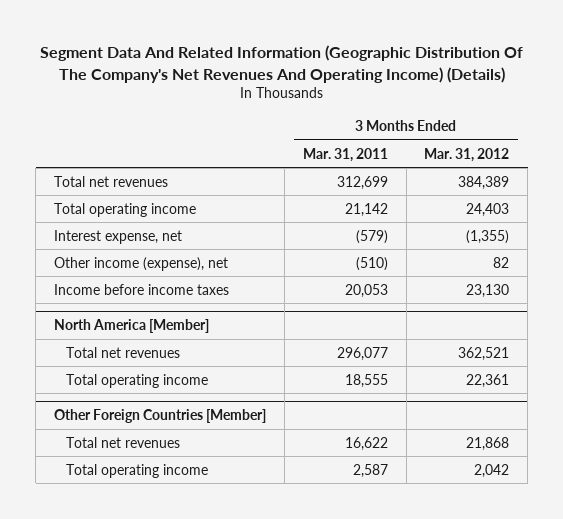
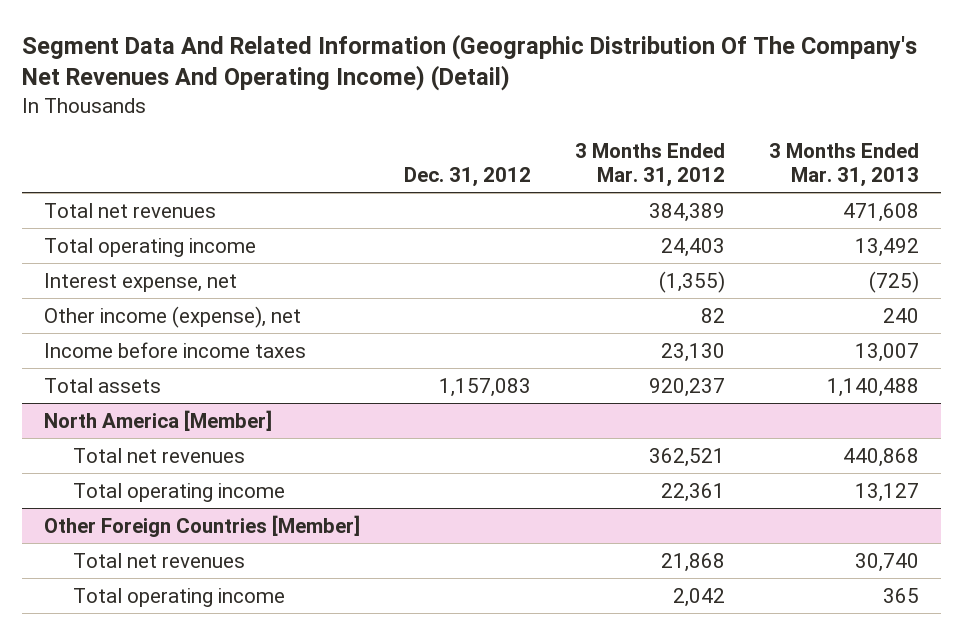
- Segment Data And Related Information (Geographic Distribution Of The Company's Net Revenues And Operating Income) (Details)
+ Segment Data And Related Information (Geographic Distribution Of The Company's Net Revenues And Operating Income) (Detail)
- | 3 Months Ended Mar. 31, 2011 | 3 Months Ended Mar. 31, 2012
+ | Dec. 31, 2012 | 3 Months Ended Mar. 31, 2012 | 3 Months Ended Mar. 31, 2013
+ Total assets | 1,157,083 | 920,237 | 1,140,488

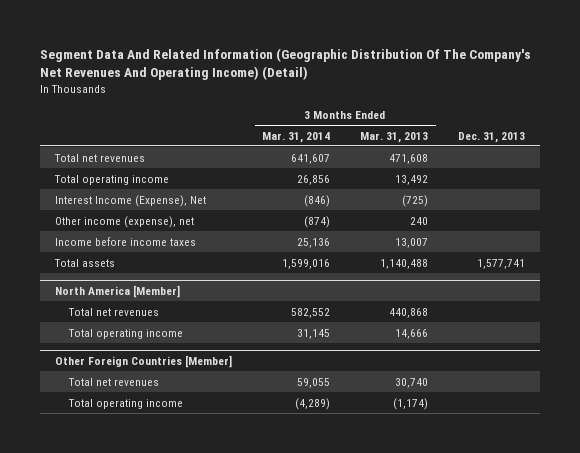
- | Dec. 31, 2012 | 3 Months Ended Mar. 31, 2012 | 3 Months Ended Mar. 31, 2013
+ | 3 Months Ended Mar. 31, 2014 | 3 Months Ended Mar. 31, 2013 | Dec. 31, 2013
- Interest expense, net | | (1,355) | (725)
+ Interest Income (Expense), Net | (846) | (725) |
@ North America [Member]
- Total operating income | | 22,361 | 13,127
+ Total operating income | 31,145 | 14,666 |
@ Other Foreign Countries [Member]
- Total operating income | | 2,042 | 365
+ Total operating income | (4,289) | (1,174) |

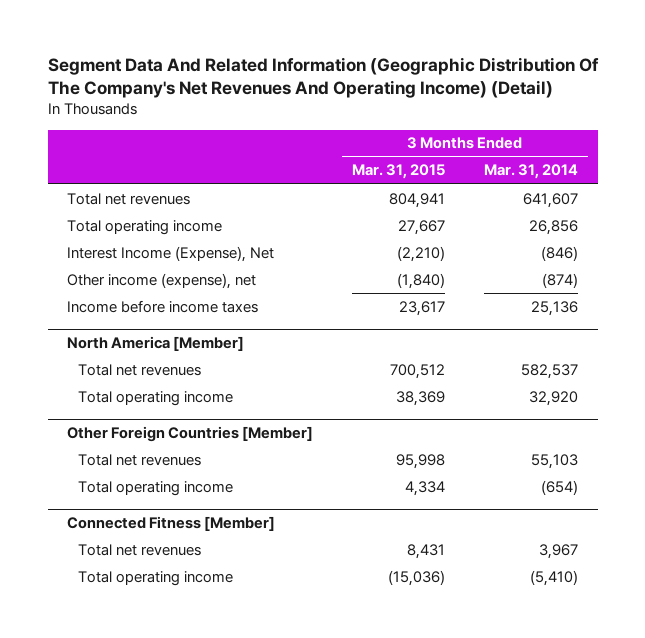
- | 3 Months Ended Mar. 31, 2014 | 3 Months Ended Mar. 31, 2013 | Dec. 31, 2013
+ | 3 Months Ended Mar. 31, 2015 | 3 Months Ended Mar. 31, 2014
- Total assets | 1,599,016 | 1,140,488 | 1,577,741
@ North America [Member]
- Total net revenues | 582,552 | 440,868 |
- Total operating income | 31,145 | 14,666 |
+ Total net revenues | 700,512 | 582,537
+ Total operating income | 38,369 | 32,920
@ Other Foreign Countries [Member]
- Total net revenues | 59,055 | 30,740 |
- Total operating income | (4,289) | (1,174) |
+ Total net revenues | 95,998 | 55,103
+ Total operating income | 4,334 | (654)
+ Connected Fitness [Member]
+ Total net revenues | 8,431 | 3,967
+ Total operating income | (15,036) | (5,410)

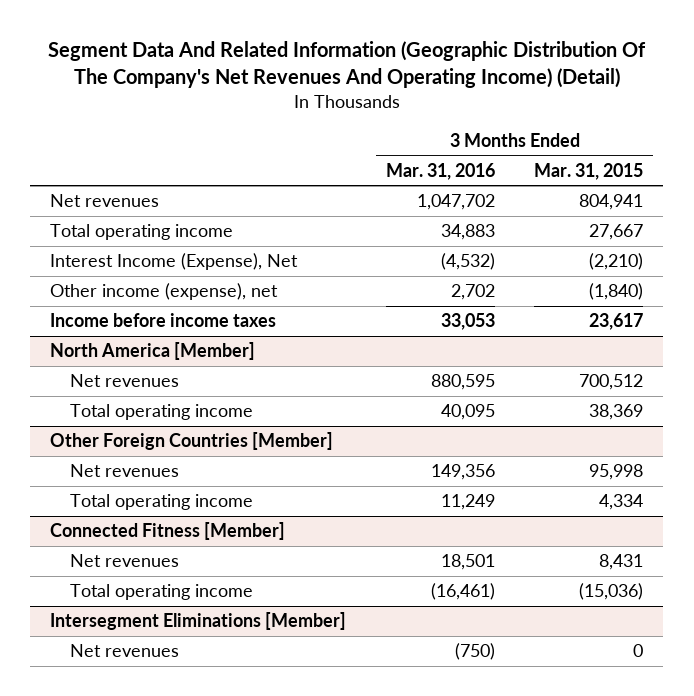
- | 3 Months Ended Mar. 31, 2015 | 3 Months Ended Mar. 31, 2014
+ | 3 Months Ended Mar. 31, 2016 | 3 Months Ended Mar. 31, 2015
- Total net revenues | 804,941 | 641,607
+ Net revenues | 1,047,702 | 804,941
@ North America [Member]
- Total net revenues | 700,512 | 582,537
+ Net revenues | 880,595 | 700,512
@ Other Foreign Countries [Member]
- Total net revenues | 95,998 | 55,103
+ Net revenues | 149,356 | 95,998
@ Connected Fitness [Member]
- Total net revenues | 8,431 | 3,967
+ Net revenues | 18,501 | 8,431
+ Intersegment Eliminations [Member]
+ Net revenues | (750) | 0

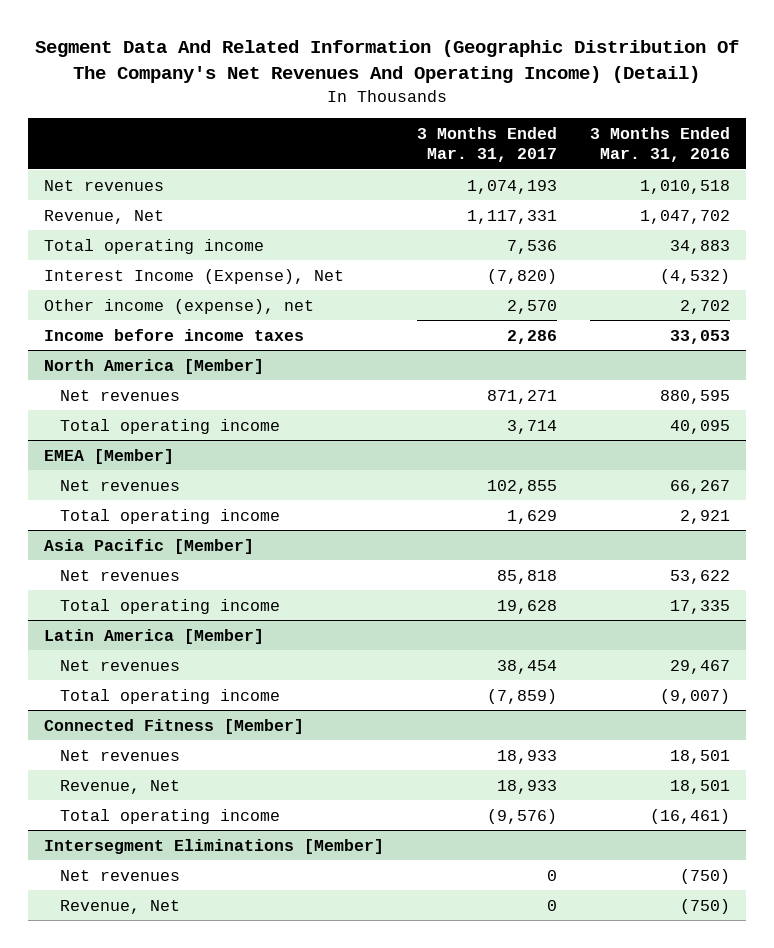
- | 3 Months Ended Mar. 31, 2016 | 3 Months Ended Mar. 31, 2015
+ | 3 Months Ended Mar. 31, 2017 | 3 Months Ended Mar. 31, 2016
- Net revenues | 1,047,702 | 804,941
+ Net revenues | 1,074,193 | 1,010,518
+ Revenue, Net | 1,117,331 | 1,047,702
- Other Foreign Countries [Member]
- Net revenues | 149,356 | 95,998
- Total operating income | 11,249 | 4,334
+ EMEA [Member]
+ Net revenues | 102,855 | 66,267
+ Total operating income | 1,629 | 2,921
+ Asia Pacific [Member]
+ Net revenues | 85,818 | 53,622
+ Total operating income | 19,628 | 17,335
+ Latin America [Member]
+ Net revenues | 38,454 | 29,467
+ Total operating income | (7,859) | (9,007)
@ Connected Fitness [Member]
+ Revenue, Net | 18,933 | 18,501
@ Intersegment Eliminations [Member]
+ Revenue, Net | 0 | (750)

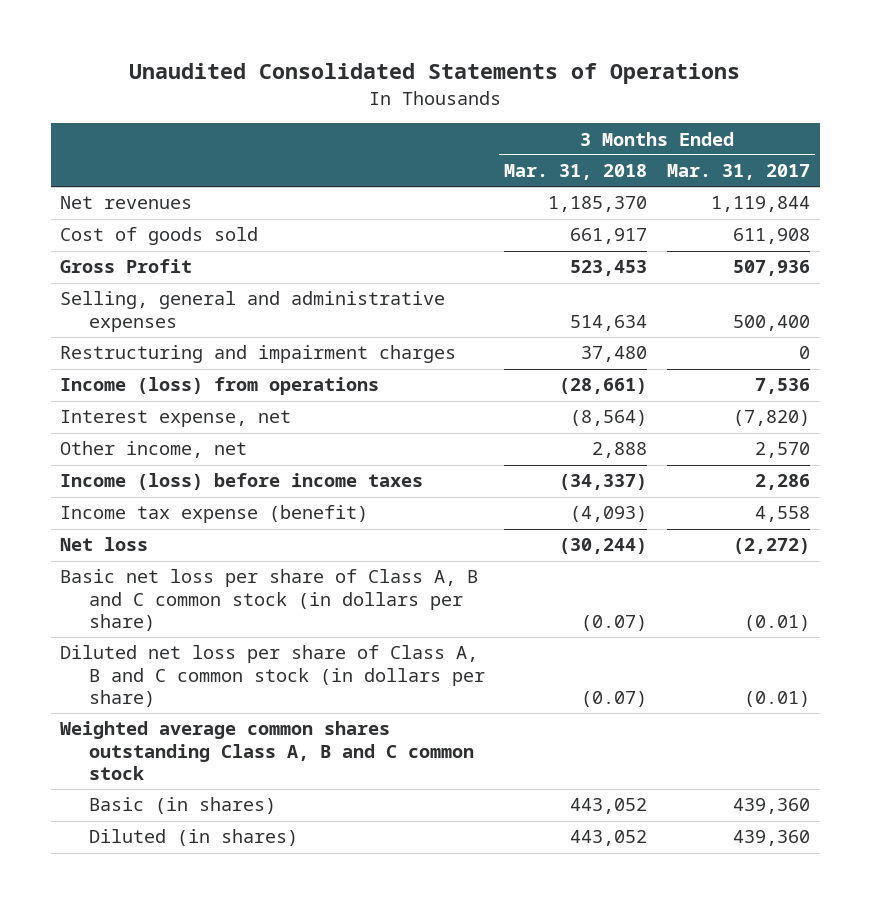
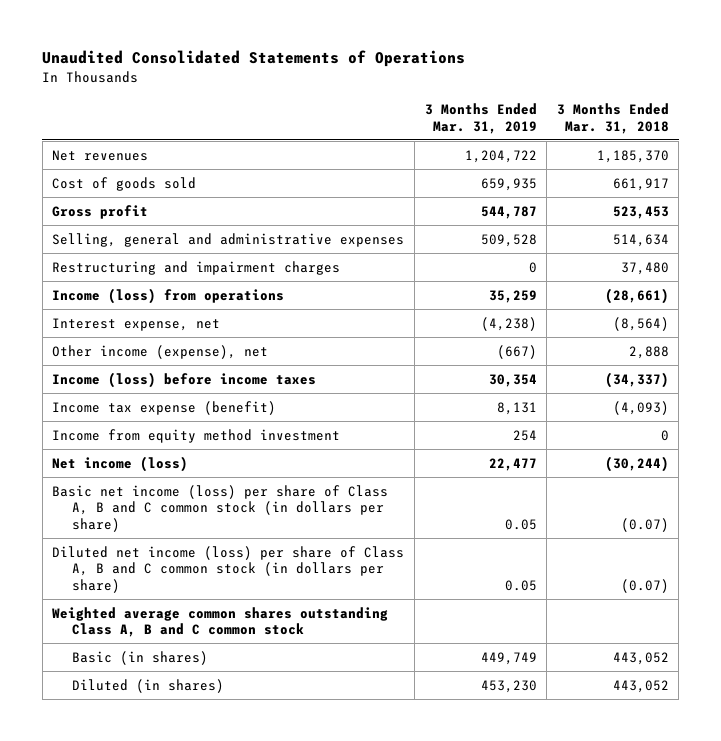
- | 3 Months Ended Mar. 31, 2018 | 3 Months Ended Mar. 31, 2017
+ | 3 Months Ended Mar. 31, 2019 | 3 Months Ended Mar. 31, 2018
- Gross Profit | 523,453 | 507,936
+ Gross profit | 544,787 | 523,453
- Other income, net | 2,888 | 2,570
+ Other income (expense), net | (667) | 2,888
- Net loss | (30,244) | (2,272)
- Basic net loss per share of Class A, B and C common stock (in dollars per share) | (0.07) | (0.01)
- Diluted net loss per share of Class A, B and C common stock (in dollars per share) | (0.07) | (0.01)
+ Income from equity method investment | 254 | 0
+ Net income (loss) | 22,477 | (30,244)
+ Basic net income (loss) per share of Class A, B and C common stock (in dollars per share) | 0.05 | (0.07)
+ Diluted net income (loss) per share of Class A, B and C common stock (in dollars per share) | 0.05 | (0.07)

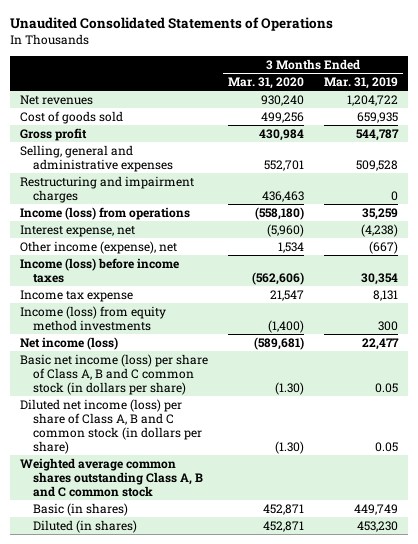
- | 3 Months Ended Mar. 31, 2019 | 3 Months Ended Mar. 31, 2018
+ | 3 Months Ended Mar. 31, 2020 | 3 Months Ended Mar. 31, 2019
- Income tax expense (benefit) | 8,131 | (4,093)
- Income from equity method investment | 254 | 0
+ Income tax expense | 21,547 | 8,131
+ Income (loss) from equity method investments | (1,400) | 300

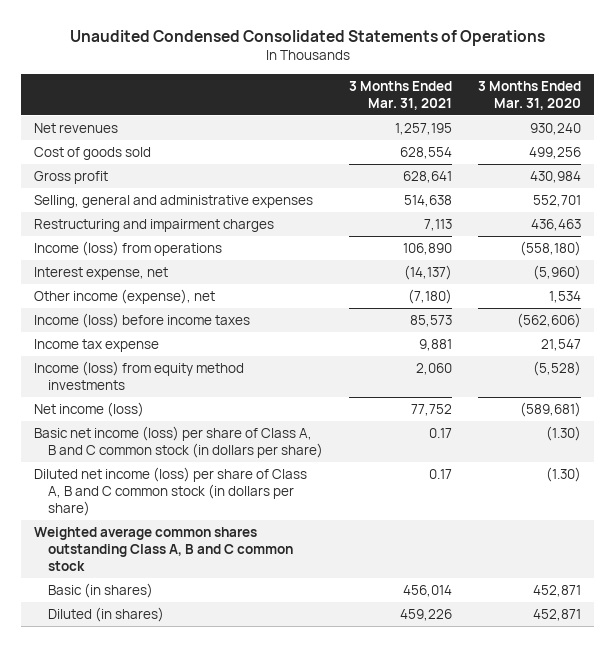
- Unaudited Consolidated Statements of Operations
+ Unaudited Condensed Consolidated Statements of Operations
- | 3 Months Ended Mar. 31, 2020 | 3 Months Ended Mar. 31, 2019
+ | 3 Months Ended Mar. 31, 2021 | 3 Months Ended Mar. 31, 2020
- Income (loss) from equity method investments | (1,400) | 300
+ Income (loss) from equity method investments | 2,060 | (5,528)

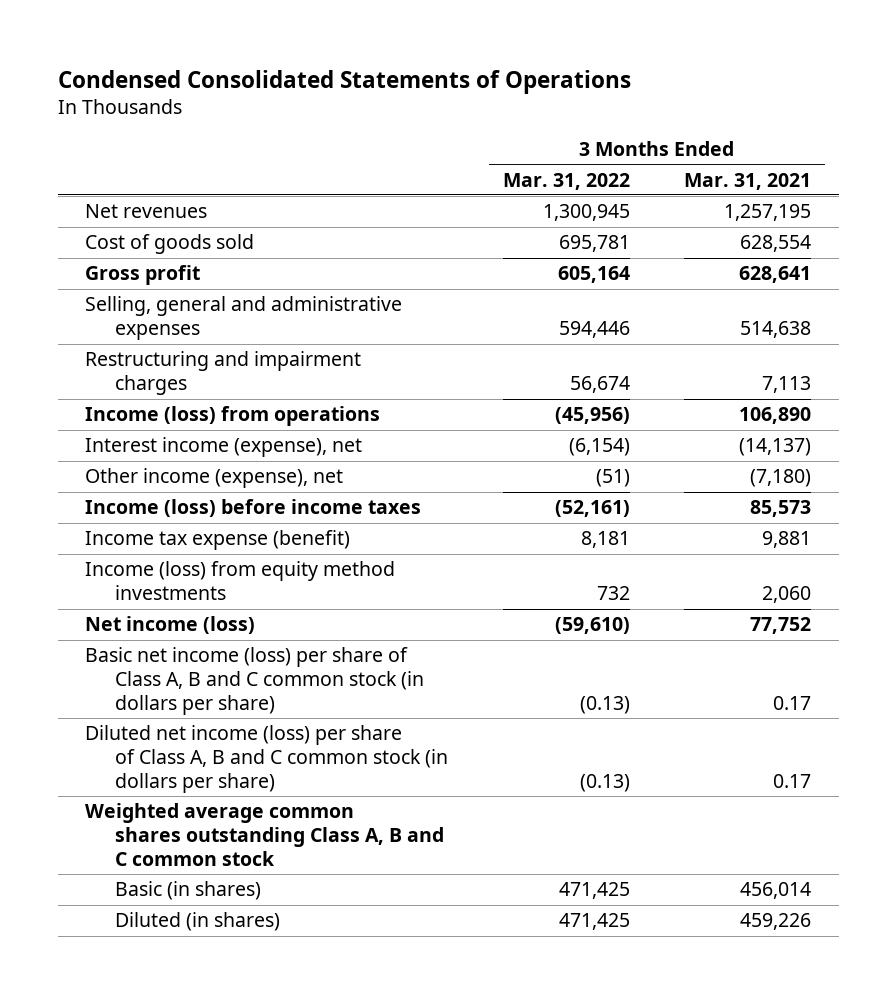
- Unaudited Condensed Consolidated Statements of Operations
+ Condensed Consolidated Statements of Operations
- | 3 Months Ended Mar. 31, 2021 | 3 Months Ended Mar. 31, 2020
+ | 3 Months Ended Mar. 31, 2022 | 3 Months Ended Mar. 31, 2021
- Interest expense, net | (14,137) | (5,960)
+ Interest income (expense), net | (6,154) | (14,137)
- Income tax expense | 9,881 | 21,547
+ Income tax expense (benefit) | 8,181 | 9,881

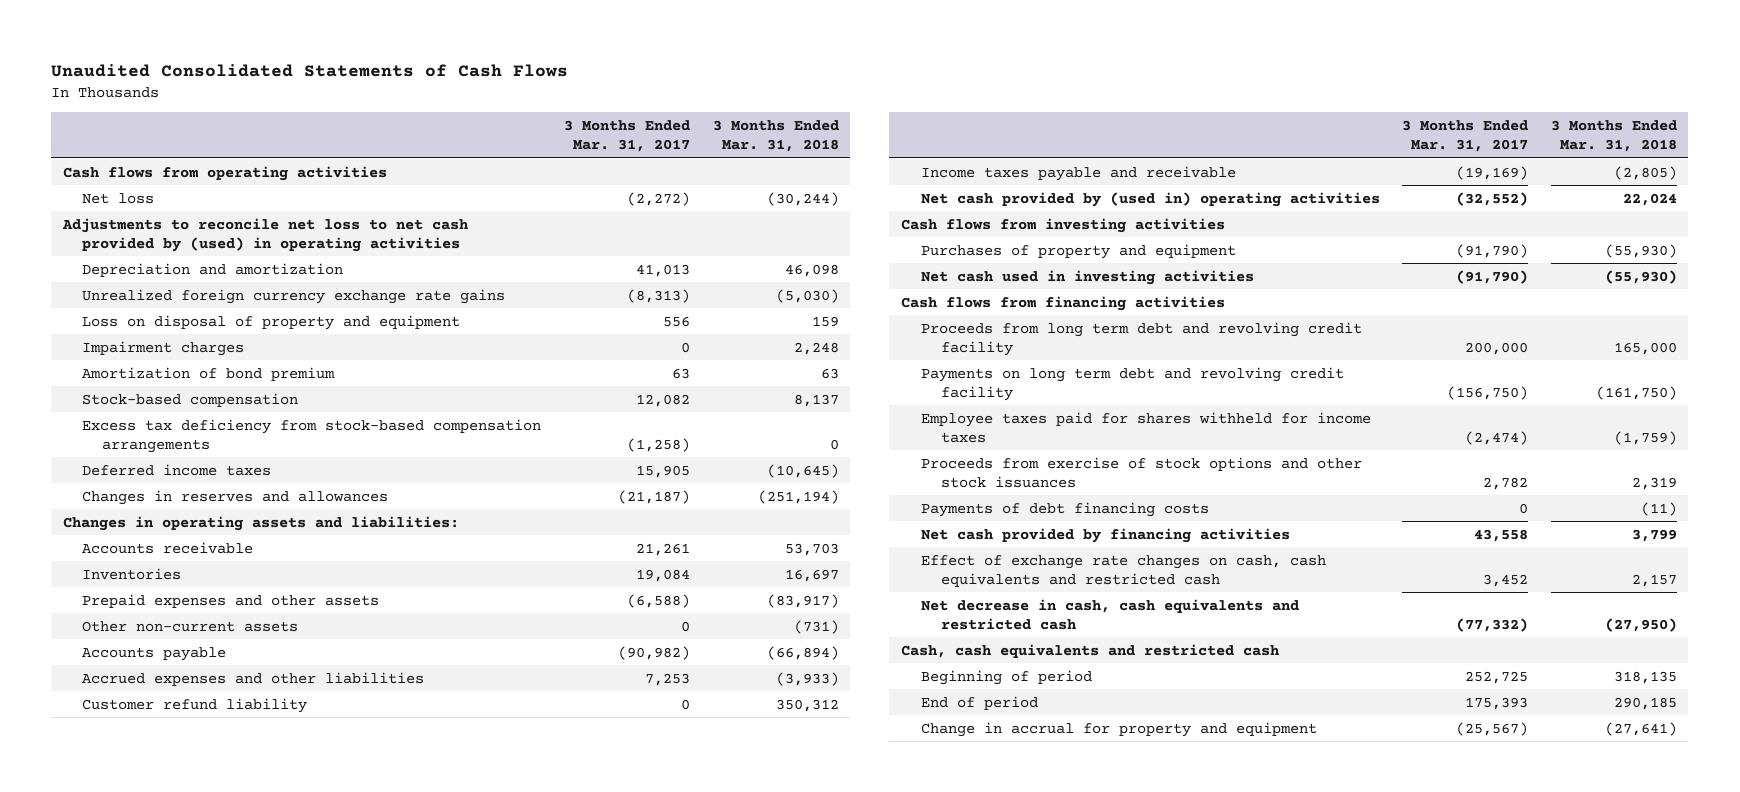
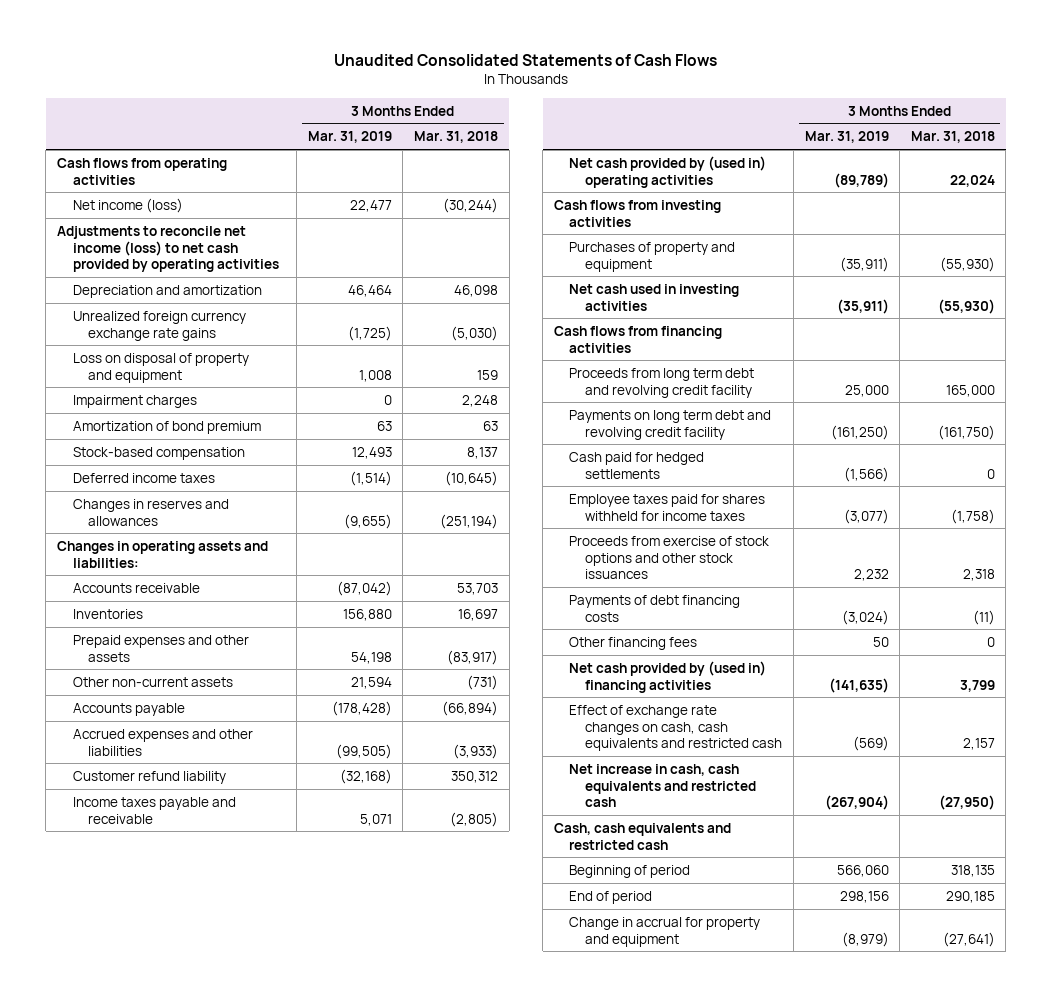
- | 3 Months Ended Mar. 31, 2017 | 3 Months Ended Mar. 31, 2018
+ | 3 Months Ended Mar. 31, 2019 | 3 Months Ended Mar. 31, 2018
- Net loss | (2,272) | (30,244)
- Adjustments to reconcile net loss to net cash provided by (used) in operating activities
+ Net income (loss) | 22,477 | (30,244)
+ Adjustments to reconcile net income (loss) to net cash provided by operating activities
- Excess tax deficiency from stock-based compensation arrangements | (1,258) | 0
- Employee taxes paid for shares withheld for income taxes | (2,474) | (1,759)
- Proceeds from exercise of stock options and other stock issuances | 2,782 | 2,319
+ Cash paid for hedged settlements | (1,566) | 0
+ Employee taxes paid for shares withheld for income taxes | (3,077) | (1,758)
+ Proceeds from exercise of stock options and other stock issuances | 2,232 | 2,318
- Net cash provided by financing activities | 43,558 | 3,799
+ Other financing fees | 50 | 0
+ Net cash provided by (used in) financing activities | (141,635) | 3,799
- Net decrease in cash, cash equivalents and restricted cash | (77,332) | (27,950)
+ Net increase in cash, cash equivalents and restricted cash | (267,904) | (27,950)

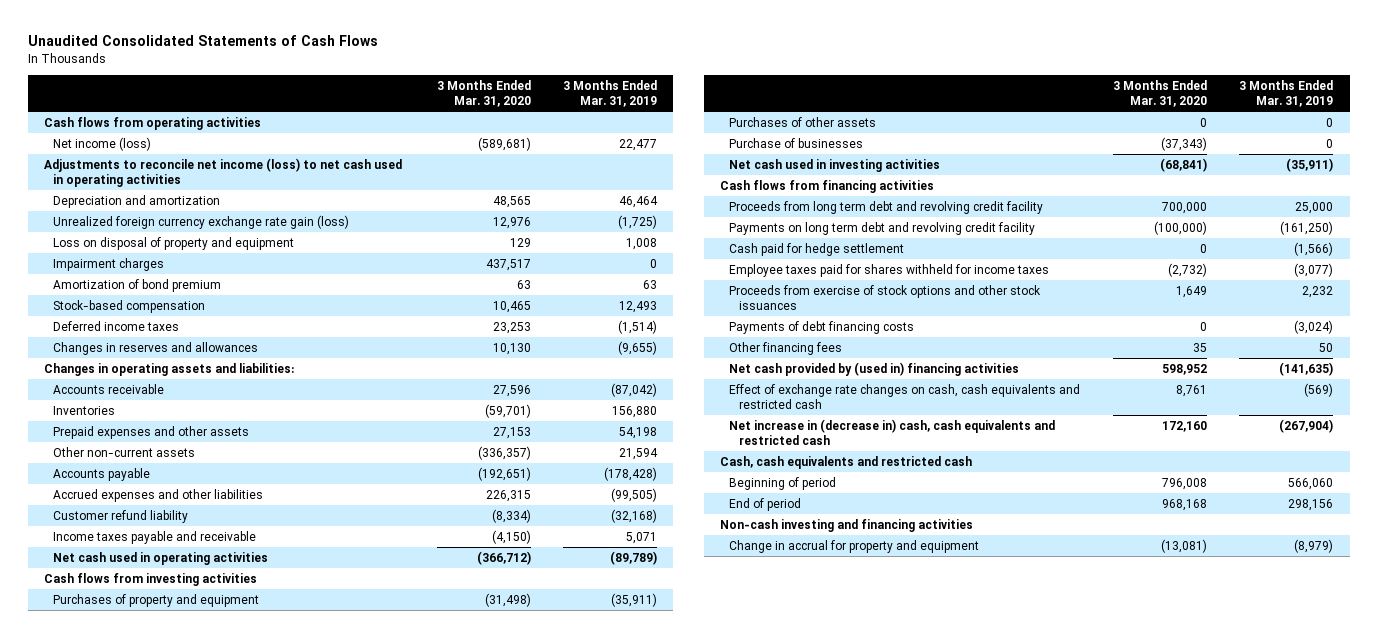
- | 3 Months Ended Mar. 31, 2019 | 3 Months Ended Mar. 31, 2018
+ | 3 Months Ended Mar. 31, 2020 | 3 Months Ended Mar. 31, 2019
- Adjustments to reconcile net income (loss) to net cash provided by operating activities
+ Adjustments to reconcile net income (loss) to net cash used in operating activities
- Unrealized foreign currency exchange rate gains | (1,725) | (5,030)
+ Unrealized foreign currency exchange rate gain (loss) | 12,976 | (1,725)
- Net cash provided by (used in) operating activities | (89,789) | 22,024
+ Net cash used in operating activities | (366,712) | (89,789)
+ Purchases of other assets | 0 | 0
+ Purchase of businesses | (37,343) | 0
- Cash paid for hedged settlements | (1,566) | 0
+ Cash paid for hedge settlement | 0 | (1,566)
- Net increase in cash, cash equivalents and restricted cash | (267,904) | (27,950)
+ Net increase in (decrease in) cash, cash equivalents and restricted cash | 172,160 | (267,904)
+ Non-cash investing and financing activities

